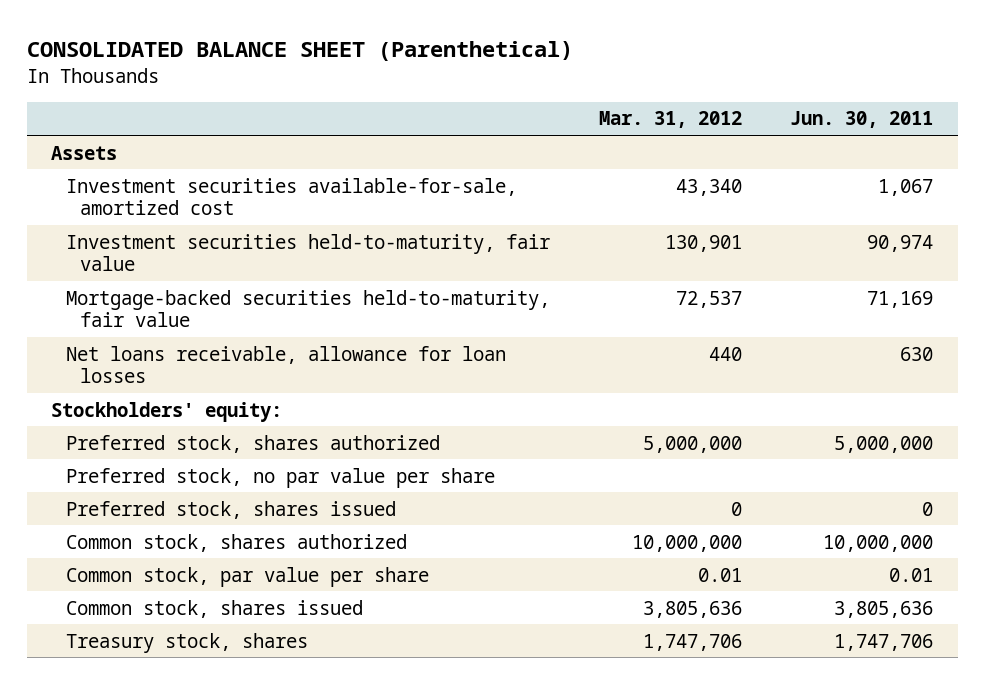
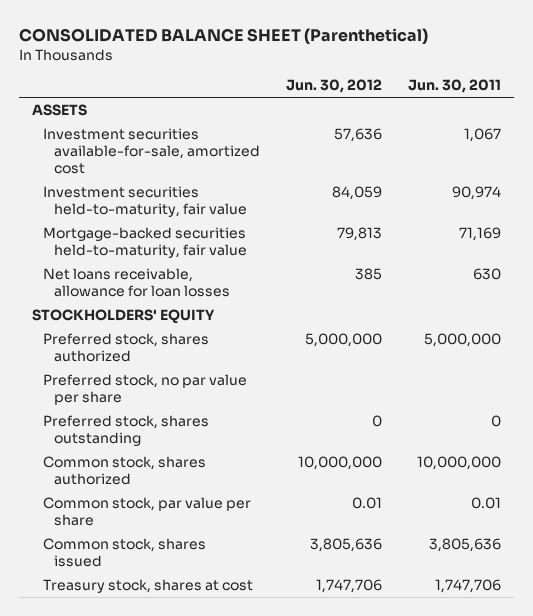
- | Mar. 31, 2012 | Jun. 30, 2011
+ | Jun. 30, 2012 | Jun. 30, 2011
- Assets
+ ASSETS
- Stockholders' equity:
+ STOCKHOLDERS' EQUITY
- Preferred stock, shares issued | 0 | 0
+ Preferred stock, shares outstanding | 0 | 0
- Treasury stock, shares | 1,747,706 | 1,747,706
+ Treasury stock, shares at cost | 1,747,706 | 1,747,706

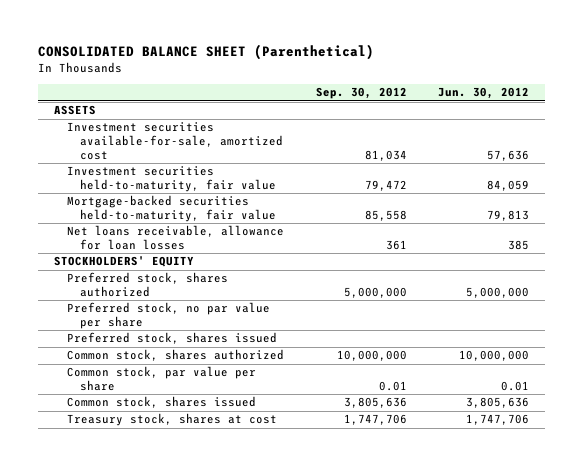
- | Jun. 30, 2012 | Jun. 30, 2011
+ | Sep. 30, 2012 | Jun. 30, 2012
- Preferred stock, shares outstanding | 0 | 0
+ Preferred stock, shares issued

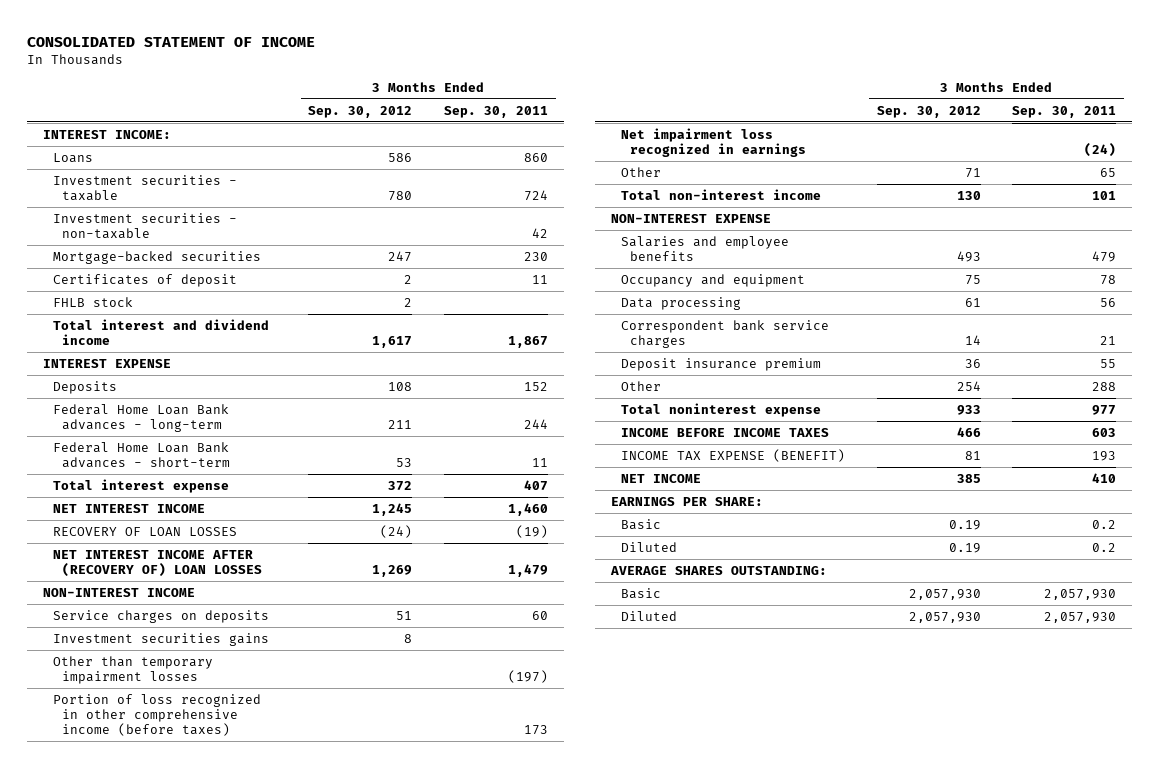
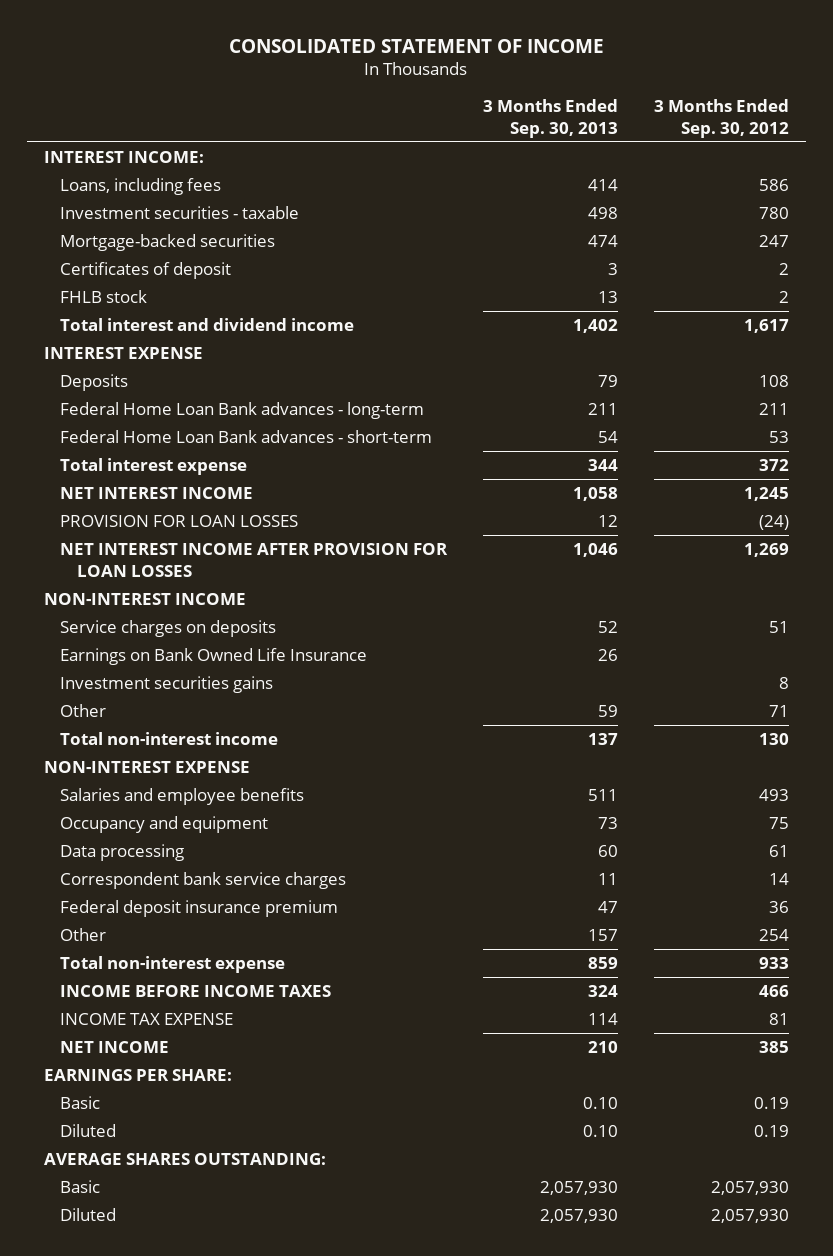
- | 3 Months Ended Sep. 30, 2012 | 3 Months Ended Sep. 30, 2011
+ | 3 Months Ended Sep. 30, 2013 | 3 Months Ended Sep. 30, 2012
- Loans | 586 | 860
+ Loans, including fees | 414 | 586
- Investment securities - non-taxable | | 42
- RECOVERY OF LOAN LOSSES | (24) | (19)
- NET INTEREST INCOME AFTER (RECOVERY OF) LOAN LOSSES | 1,269 | 1,479
+ PROVISION FOR LOAN LOSSES | 12 | (24)
+ NET INTEREST INCOME AFTER PROVISION FOR LOAN LOSSES | 1,046 | 1,269
+ Earnings on Bank Owned Life Insurance | 26 |
- Other than temporary impairment losses | | (197)
- Portion of loss recognized in other comprehensive income (before taxes) | | 173
- Net impairment loss recognized in earnings | | (24)
- Deposit insurance premium | 36 | 55
+ Federal deposit insurance premium | 47 | 36
- Total noninterest expense | 933 | 977
+ Total non-interest expense | 859 | 933
- INCOME TAX EXPENSE (BENEFIT) | 81 | 193
+ INCOME TAX EXPENSE | 114 | 81

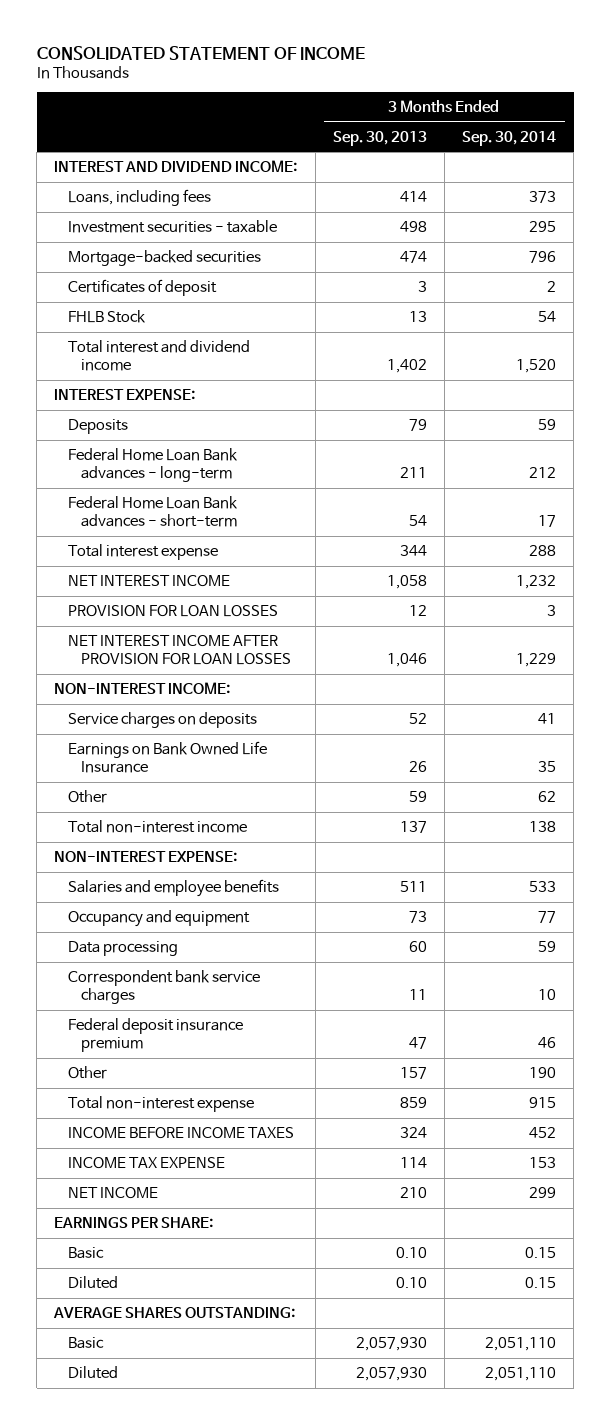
- | 3 Months Ended Sep. 30, 2013 | 3 Months Ended Sep. 30, 2012
+ | 3 Months Ended Sep. 30, 2013 | 3 Months Ended Sep. 30, 2014
- INTEREST INCOME:
+ INTEREST AND DIVIDEND INCOME:
- FHLB stock | 13 | 2
+ FHLB Stock | 13 | 54
- INTEREST EXPENSE
+ INTEREST EXPENSE:
- NON-INTEREST INCOME
+ NON-INTEREST INCOME:
- Investment securities gains | | 8
- NON-INTEREST EXPENSE
+ NON-INTEREST EXPENSE:

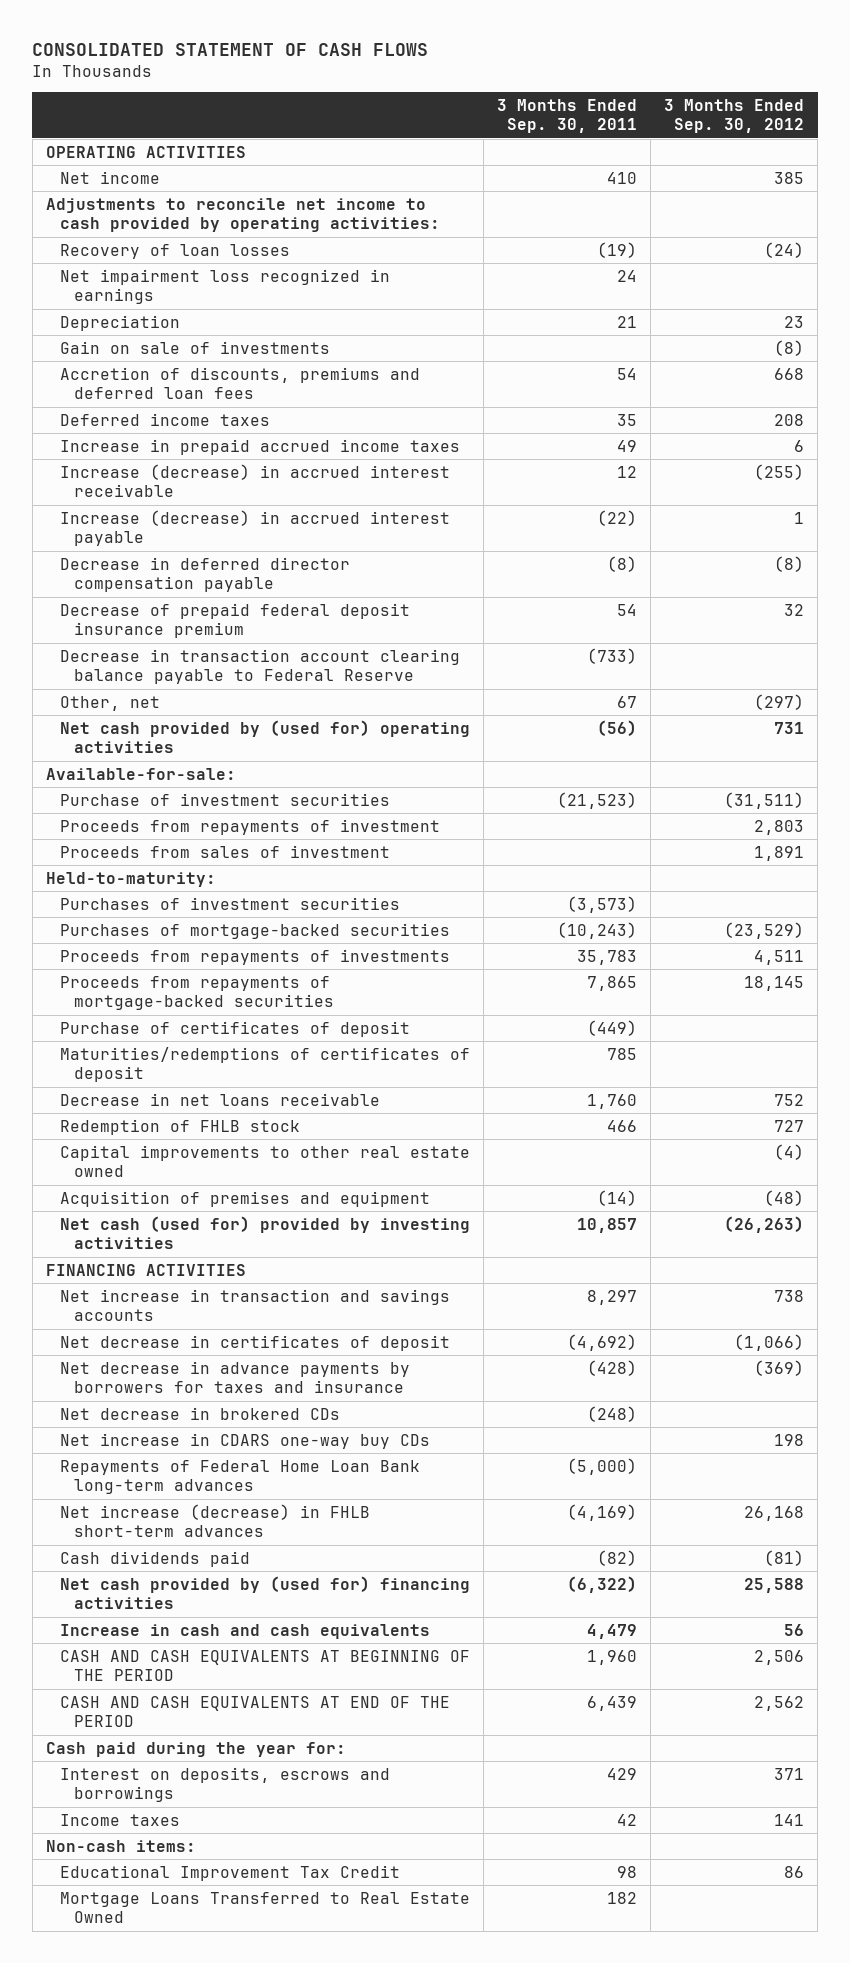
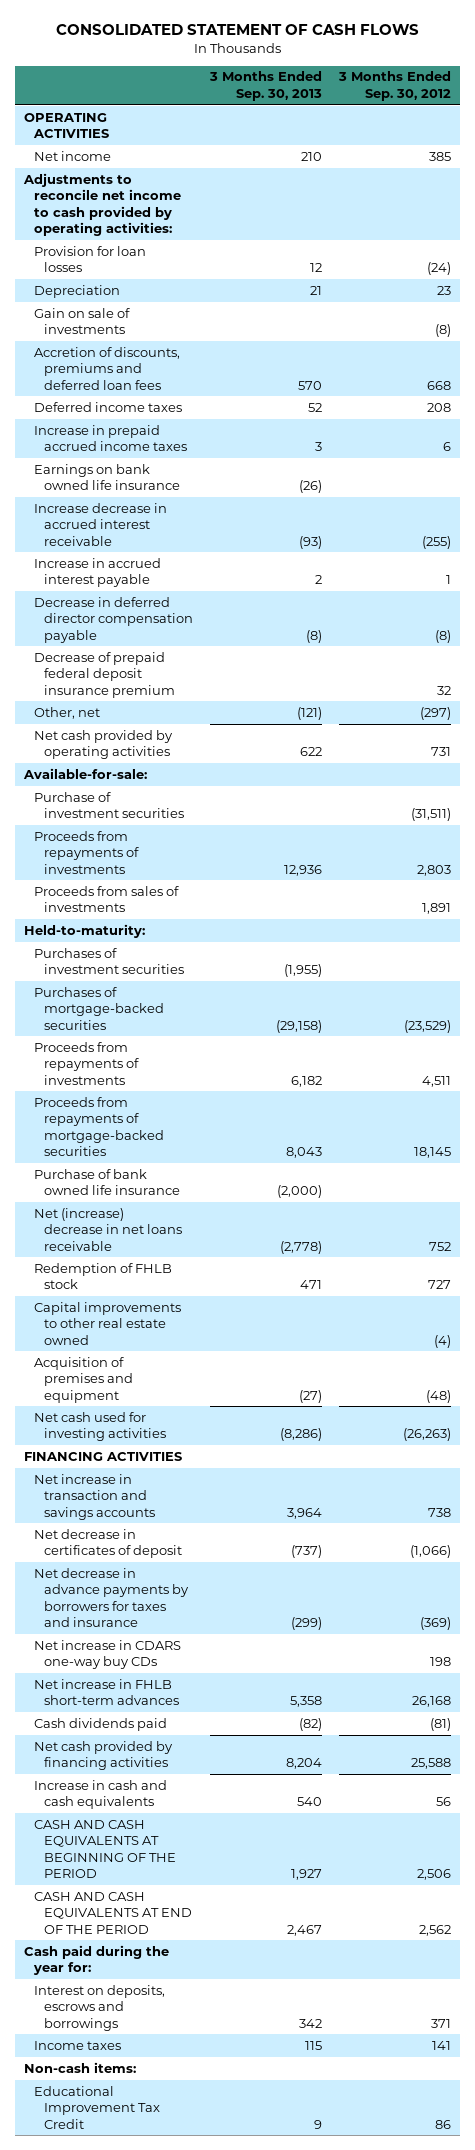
- | 3 Months Ended Sep. 30, 2011 | 3 Months Ended Sep. 30, 2012
+ | 3 Months Ended Sep. 30, 2013 | 3 Months Ended Sep. 30, 2012
- Recovery of loan losses | (19) | (24)
- Net impairment loss recognized in earnings | 24 |
+ Provision for loan losses | 12 | (24)
- Increase (decrease) in accrued interest receivable | 12 | (255)
- Increase (decrease) in accrued interest payable | (22) | 1
+ Earnings on bank owned life insurance | (26) |
+ Increase decrease in accrued interest receivable | (93) | (255)
+ Increase in accrued interest payable | 2 | 1
- Decrease in transaction account clearing balance payable to Federal Reserve | (733) |
- Net cash provided by (used for) operating activities | (56) | 731
+ Net cash provided by operating activities | 622 | 731
- Proceeds from repayments of investment | | 2,803
- Proceeds from sales of investment | | 1,891
+ Proceeds from repayments of investments | 12,936 | 2,803
+ Proceeds from sales of investments | | 1,891
- Purchase of certificates of deposit | (449) |
- Maturities/redemptions of certificates of deposit | 785 |
- Decrease in net loans receivable | 1,760 | 752
+ Purchase of bank owned life insurance | (2,000) |
+ Net (increase) decrease in net loans receivable | (2,778) | 752
- Net cash (used for) provided by investing activities | 10,857 | (26,263)
+ Net cash used for investing activities | (8,286) | (26,263)
- Net decrease in brokered CDs | (248) |
- Repayments of Federal Home Loan Bank long-term advances | (5,000) |
- Net increase (decrease) in FHLB short-term advances | (4,169) | 26,168
+ Net increase in FHLB short-term advances | 5,358 | 26,168
- Net cash provided by (used for) financing activities | (6,322) | 25,588
+ Net cash provided by financing activities | 8,204 | 25,588
- Mortgage Loans Transferred to Real Estate Owned | 182 |

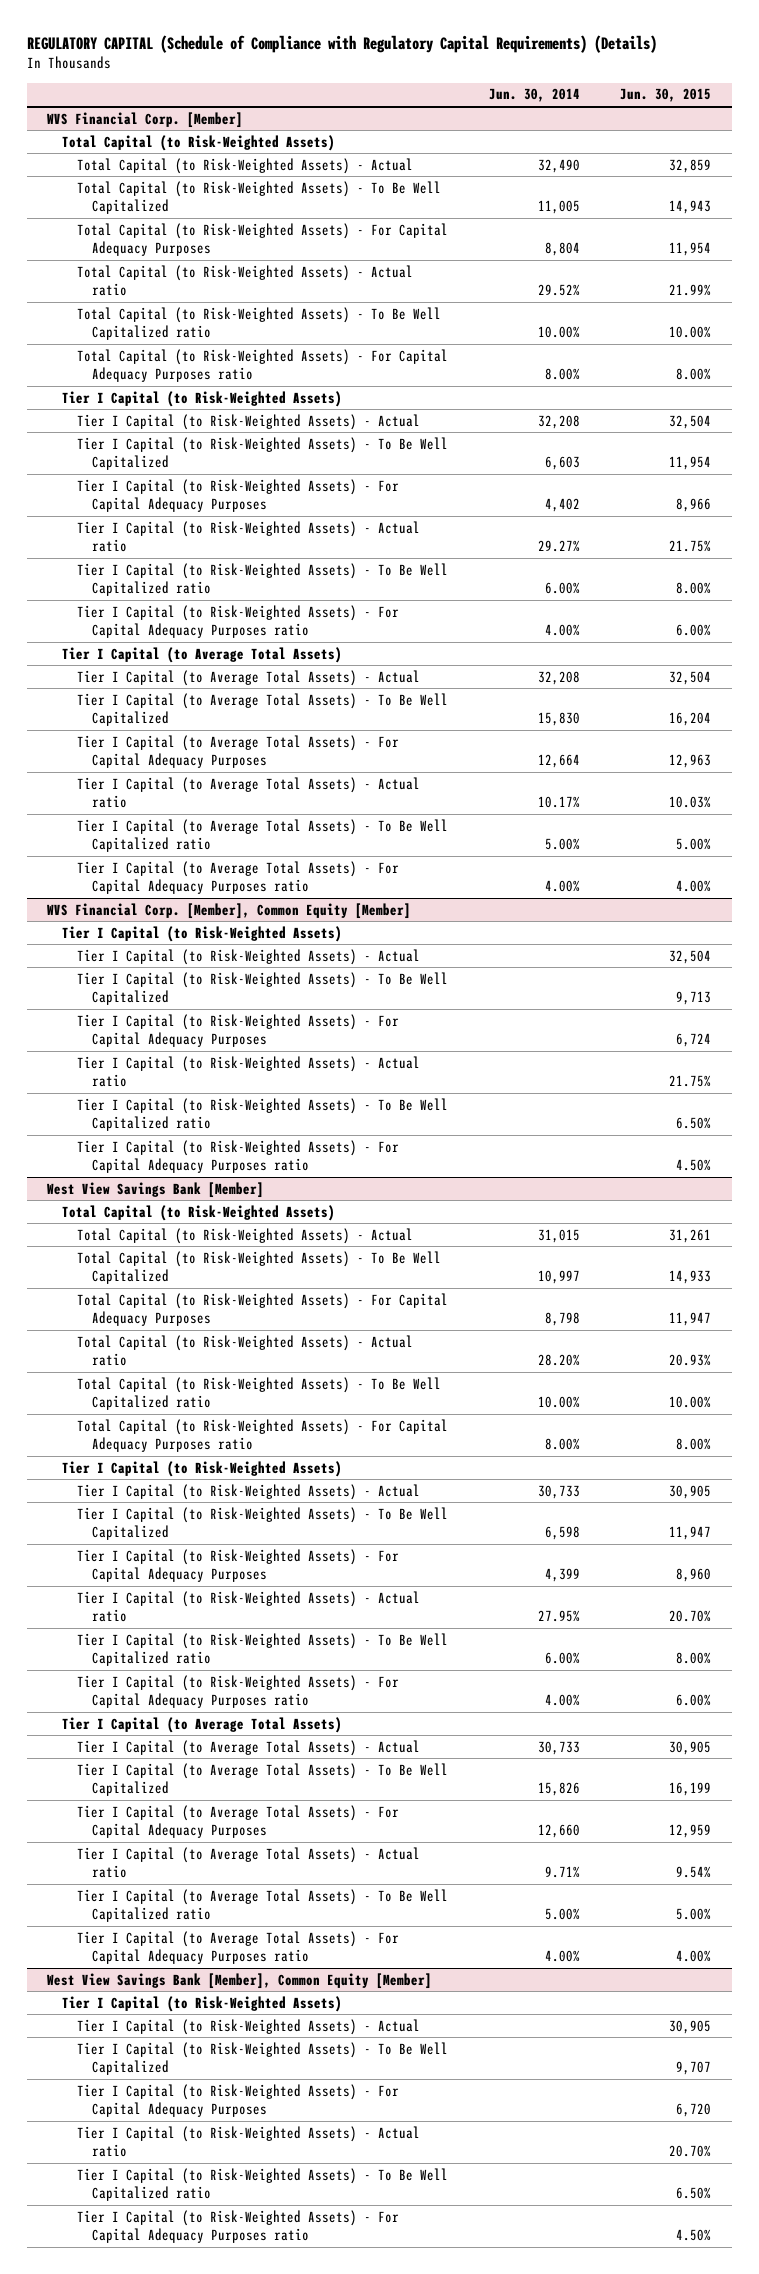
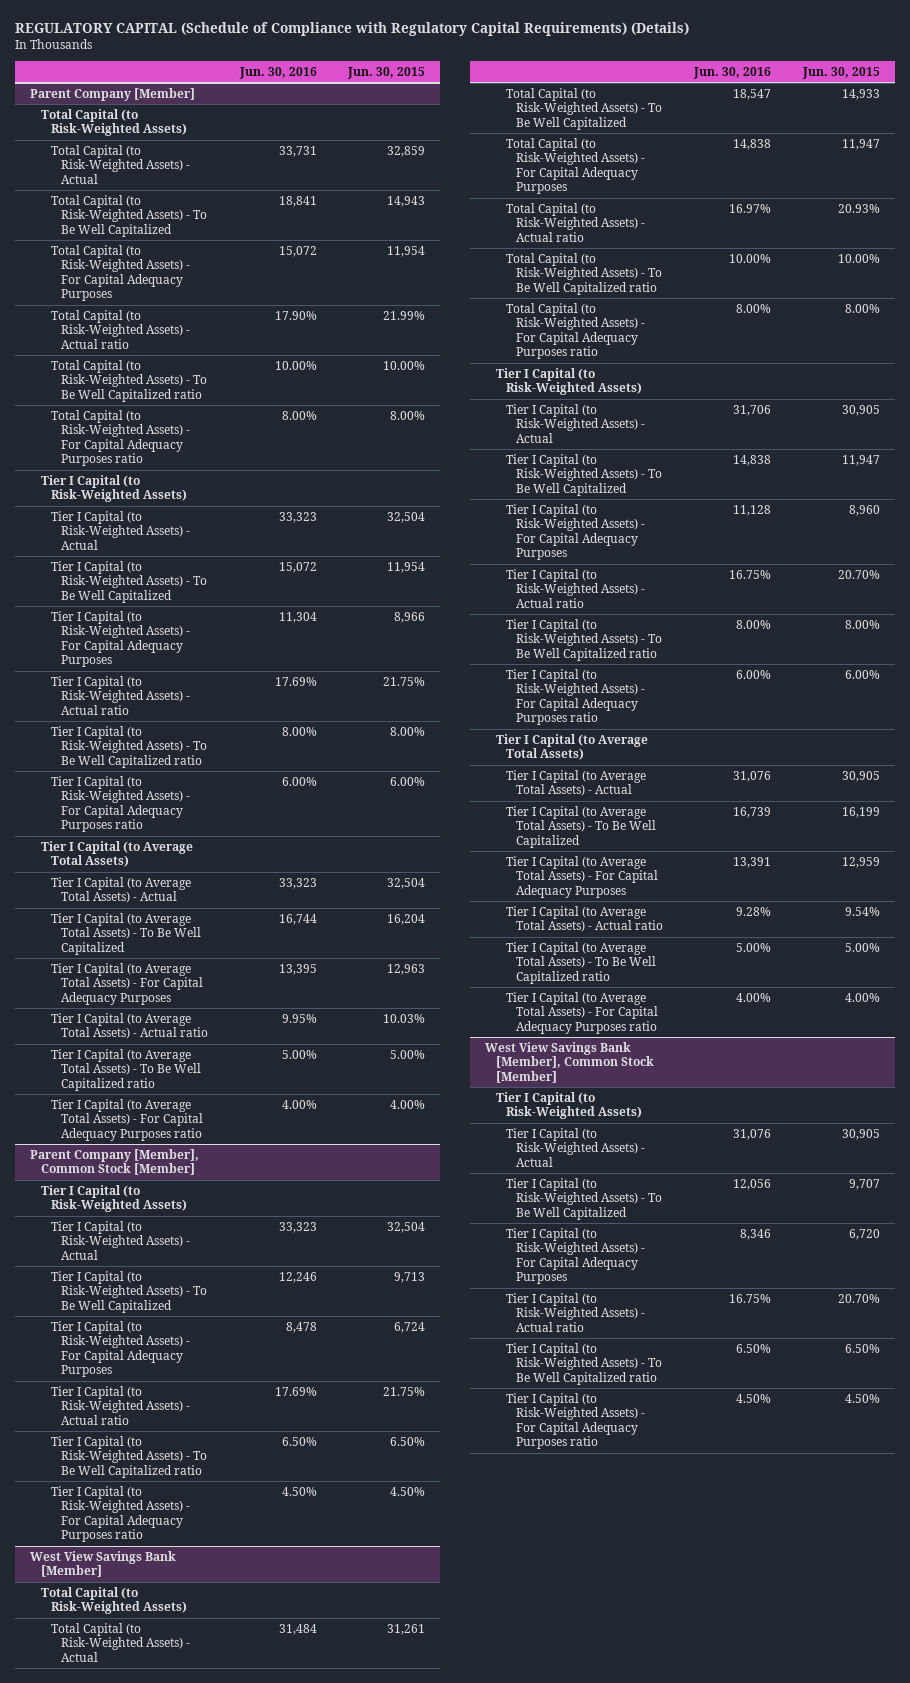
- | Jun. 30, 2014 | Jun. 30, 2015
+ | Jun. 30, 2016 | Jun. 30, 2015
- WVS Financial Corp. [Member]
+ Parent Company [Member]
- WVS Financial Corp. [Member], Common Equity [Member]
+ Parent Company [Member], Common Stock [Member]
- West View Savings Bank [Member], Common Equity [Member]
+ West View Savings Bank [Member], Common Stock [Member]

